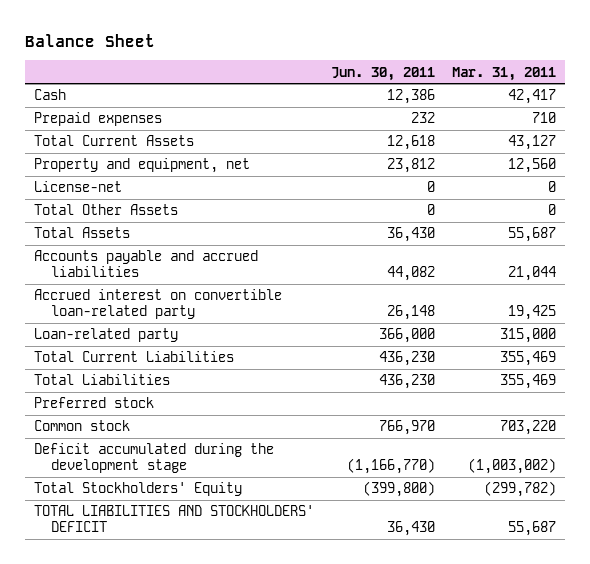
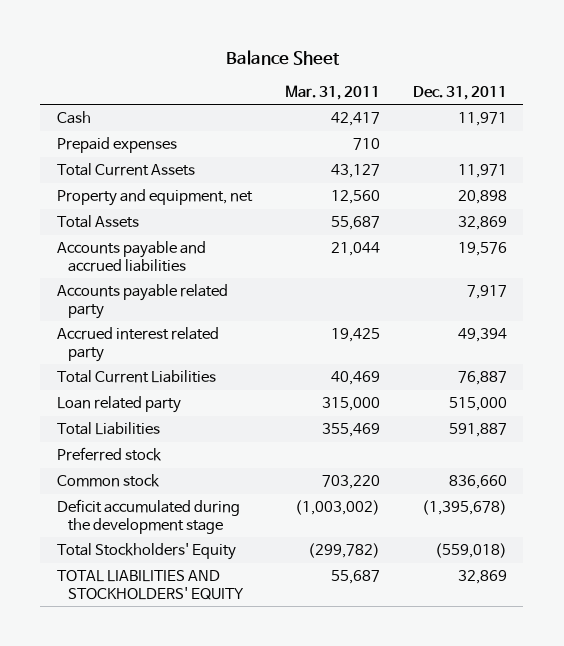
- | Jun. 30, 2011 | Mar. 31, 2011
+ | Mar. 31, 2011 | Dec. 31, 2011
- License-net | 0 | 0
- Total Other Assets | 0 | 0
- Accrued interest on convertible loan-related party | 26,148 | 19,425
- Loan-related party | 366,000 | 315,000
- Total Current Liabilities | 436,230 | 355,469
+ Accounts payable related party | | 7,917
+ Accrued interest related party | 19,425 | 49,394
+ Total Current Liabilities | 40,469 | 76,887
+ Loan related party | 315,000 | 515,000
- TOTAL LIABILITIES AND STOCKHOLDERS' DEFICIT | 36,430 | 55,687
+ TOTAL LIABILITIES AND STOCKHOLDERS' EQUITY | 55,687 | 32,869

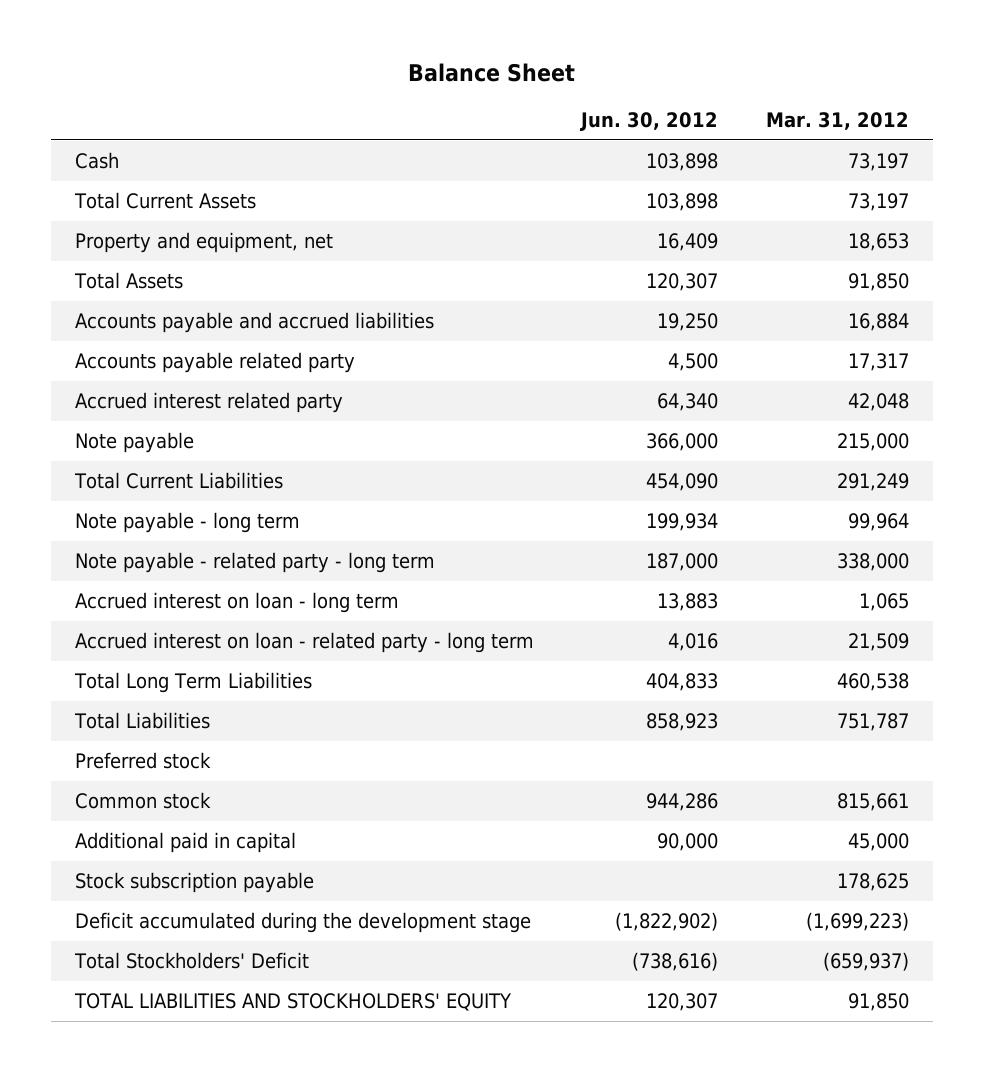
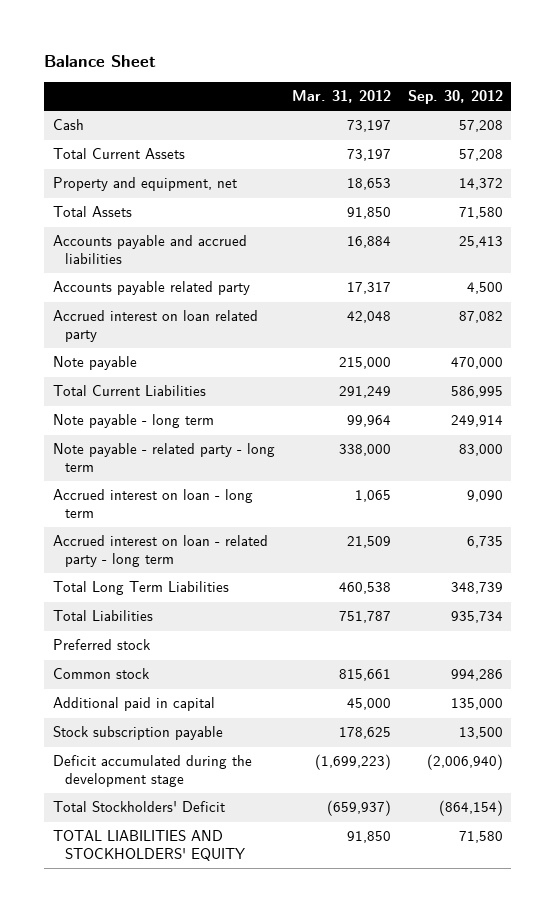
- | Jun. 30, 2012 | Mar. 31, 2012
+ | Mar. 31, 2012 | Sep. 30, 2012
- Accrued interest related party | 64,340 | 42,048
+ Accrued interest on loan related party | 42,048 | 87,082

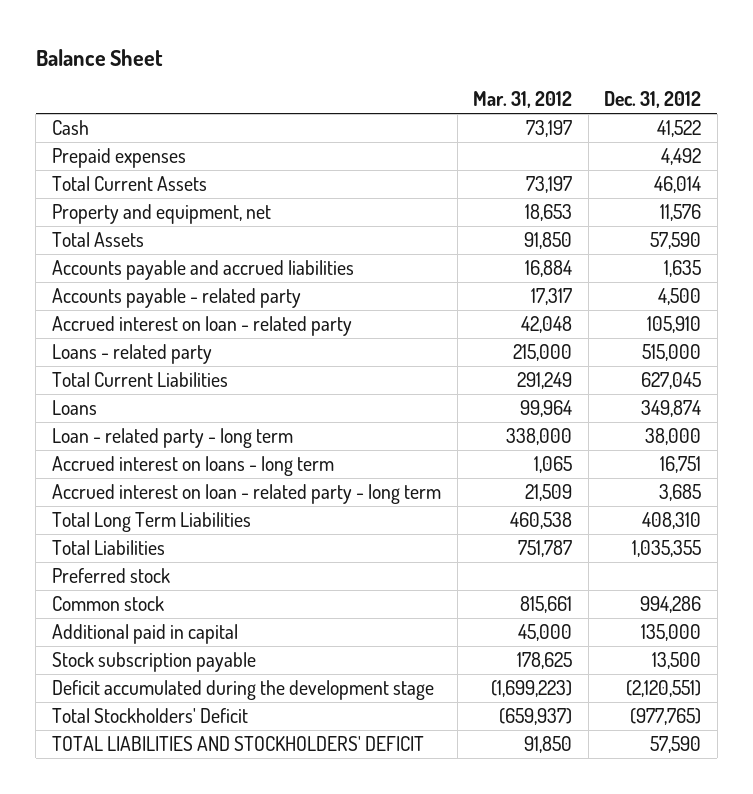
- | Mar. 31, 2012 | Sep. 30, 2012
+ | Mar. 31, 2012 | Dec. 31, 2012
+ Prepaid expenses | | 4,492
- Accounts payable related party | 17,317 | 4,500
- Accrued interest on loan related party | 42,048 | 87,082
- Note payable | 215,000 | 470,000
+ Accounts payable - related party | 17,317 | 4,500
+ Accrued interest on loan - related party | 42,048 | 105,910
+ Loans - related party | 215,000 | 515,000
- Note payable - long term | 99,964 | 249,914
- Note payable - related party - long term | 338,000 | 83,000
- Accrued interest on loan - long term | 1,065 | 9,090
+ Loans | 99,964 | 349,874
+ Loan - related party - long term | 338,000 | 38,000
+ Accrued interest on loans - long term | 1,065 | 16,751
- TOTAL LIABILITIES AND STOCKHOLDERS' EQUITY | 91,850 | 71,580
+ TOTAL LIABILITIES AND STOCKHOLDERS' DEFICIT | 91,850 | 57,590

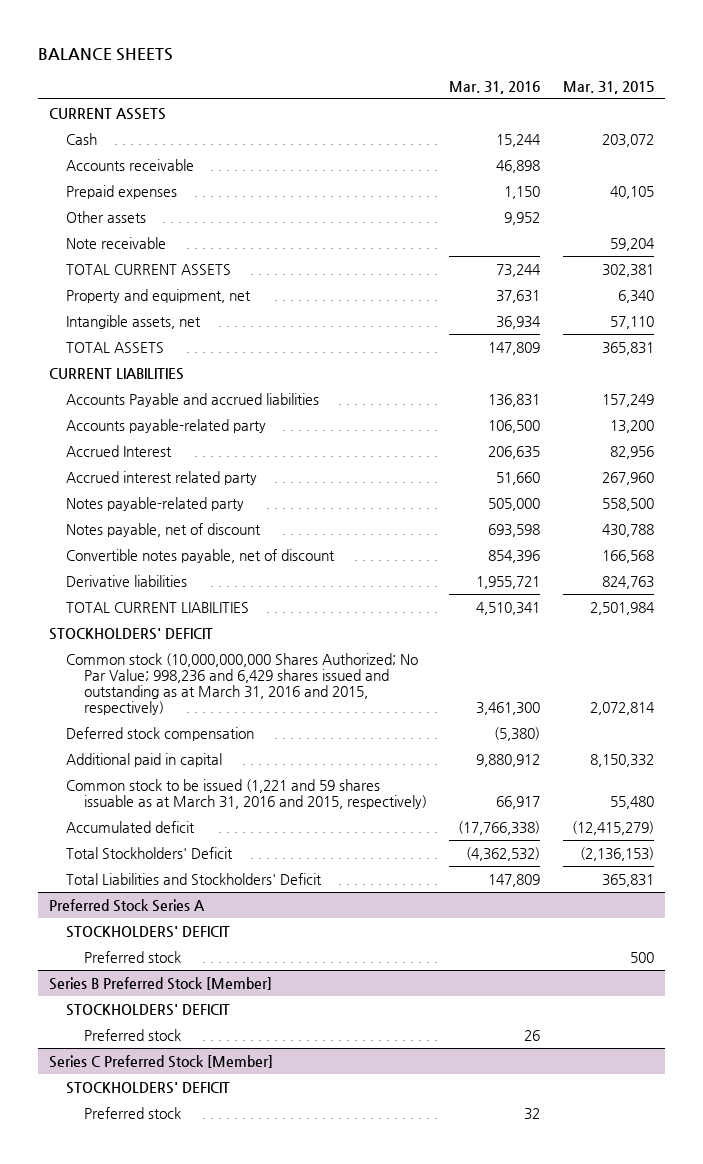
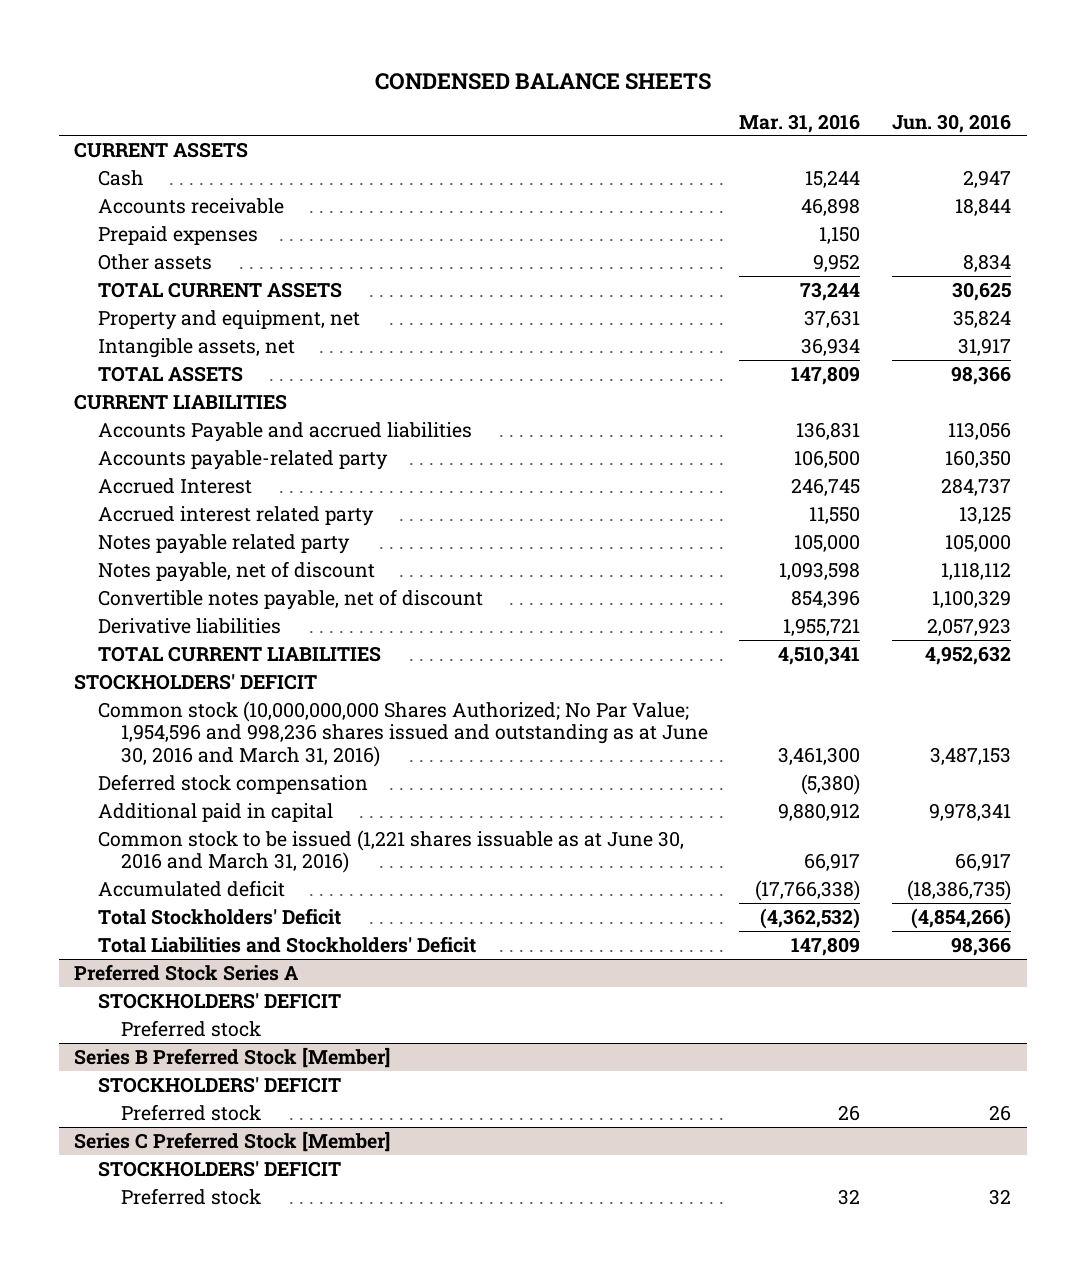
- BALANCE SHEETS
+ CONDENSED BALANCE SHEETS
- | Mar. 31, 2016 | Mar. 31, 2015
+ | Mar. 31, 2016 | Jun. 30, 2016
- Note receivable | | 59,204
- Accrued Interest | 206,635 | 82,956
- Accrued interest related party | 51,660 | 267,960
- Notes payable-related party | 505,000 | 558,500
- Notes payable, net of discount | 693,598 | 430,788
+ Accrued Interest | 246,745 | 284,737
+ Accrued interest related party | 11,550 | 13,125
+ Notes payable related party | 105,000 | 105,000
+ Notes payable, net of discount | 1,093,598 | 1,118,112
- Common stock (10,000,000,000 Shares Authorized; No Par Value; 998,236 and 6,429 shares issued and outstanding as at March 31, 2016 and 2015, respectively) | 3,461,300 | 2,072,814
+ Common stock (10,000,000,000 Shares Authorized; No Par Value; 1,954,596 and 998,236 shares issued and outstanding as at June 30, 2016 and March 31, 2016) | 3,461,300 | 3,487,153
- Common stock to be issued (1,221 and 59 shares issuable as at March 31, 2016 and 2015, respectively) | 66,917 | 55,480
+ Common stock to be issued (1,221 shares issuable as at June 30, 2016 and March 31, 2016) | 66,917 | 66,917

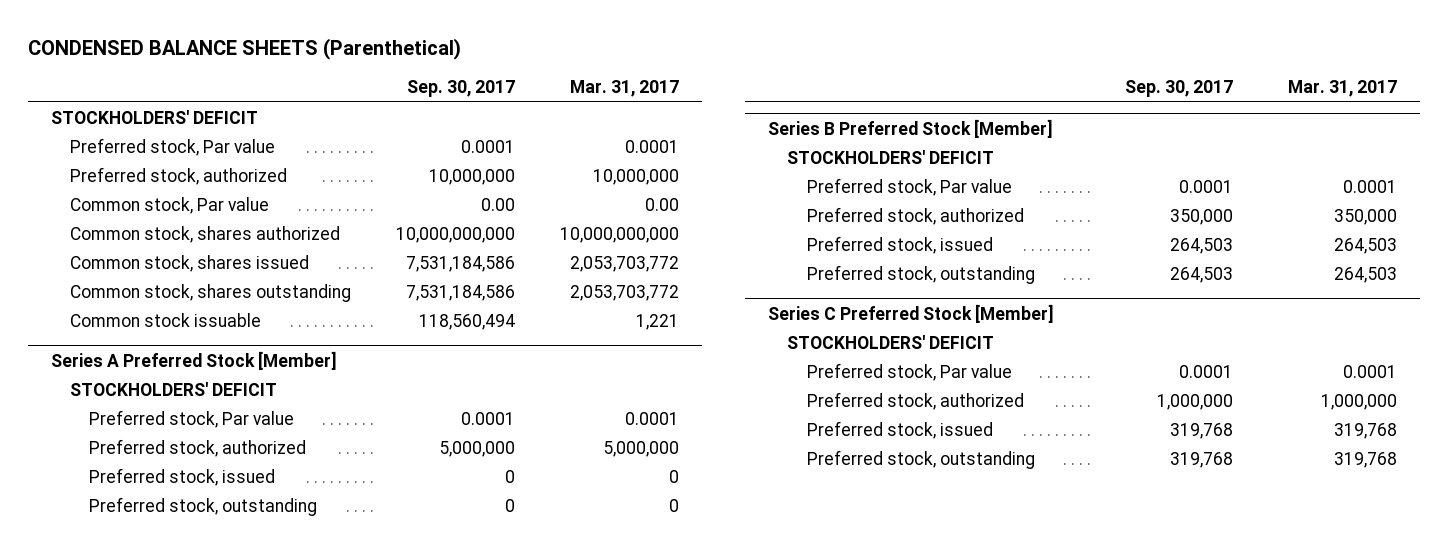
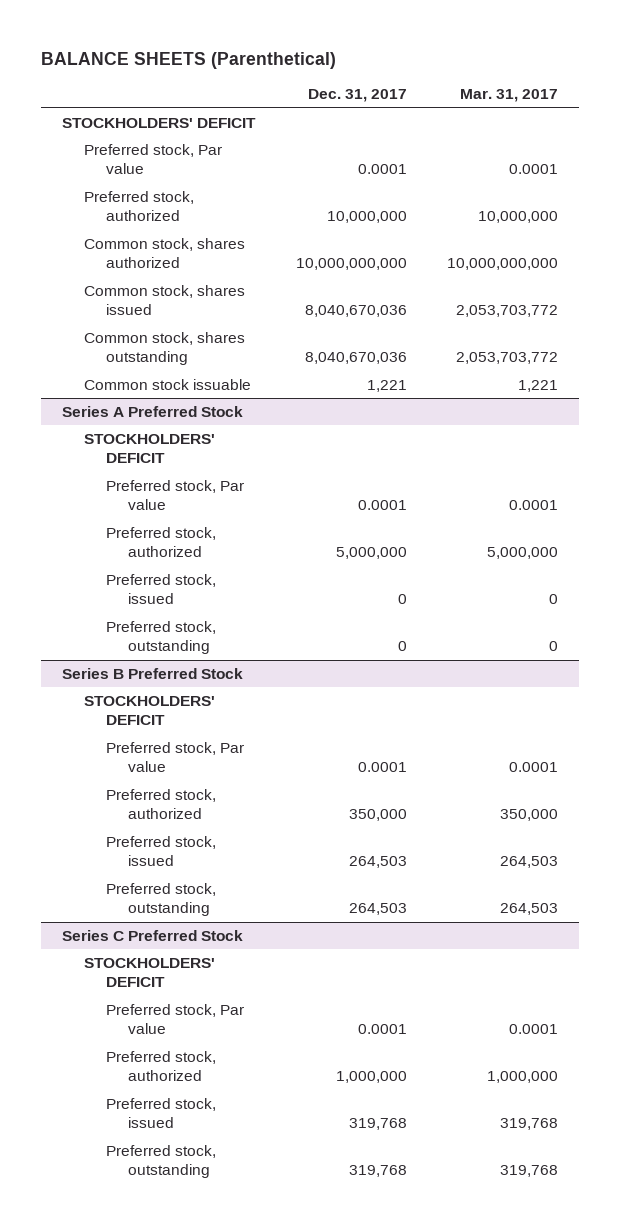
- CONDENSED BALANCE SHEETS (Parenthetical)
+ BALANCE SHEETS (Parenthetical)
- | Sep. 30, 2017 | Mar. 31, 2017
+ | Dec. 31, 2017 | Mar. 31, 2017
- Common stock, Par value | 0.00 | 0.00
- Series A Preferred Stock [Member]
+ Series A Preferred Stock
- Series B Preferred Stock [Member]
+ Series B Preferred Stock
- Series C Preferred Stock [Member]
+ Series C Preferred Stock

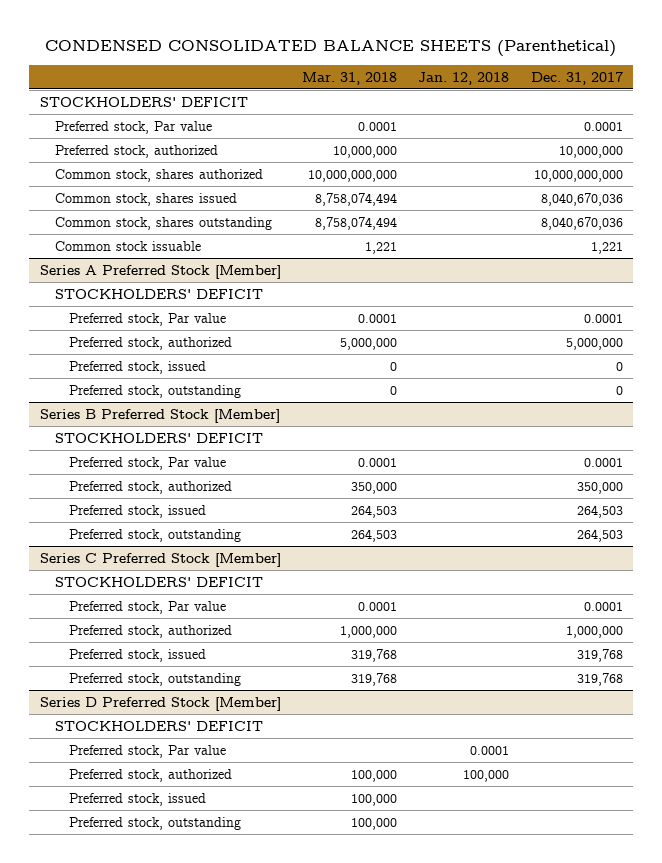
- BALANCE SHEETS (Parenthetical)
+ CONDENSED CONSOLIDATED BALANCE SHEETS (Parenthetical)
- | Dec. 31, 2017 | Mar. 31, 2017
+ | Mar. 31, 2018 | Jan. 12, 2018 | Dec. 31, 2017
- Series A Preferred Stock
+ Series A Preferred Stock [Member]
- Series B Preferred Stock
+ Series B Preferred Stock [Member]
- Series C Preferred Stock
+ Series C Preferred Stock [Member]
+ Series D Preferred Stock [Member]
+ STOCKHOLDERS' DEFICIT
+ Preferred stock, Par value | | 0.0001 |
+ Preferred stock, authorized | 100,000 | 100,000 |
+ Preferred stock, issued | 100,000 | |
+ Preferred stock, outstanding | 100,000 | |

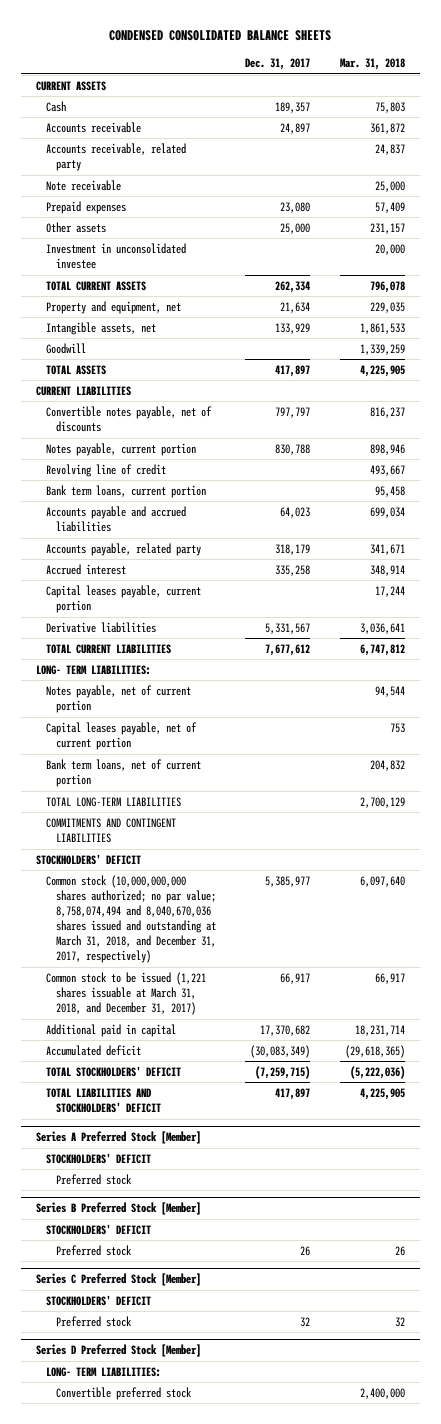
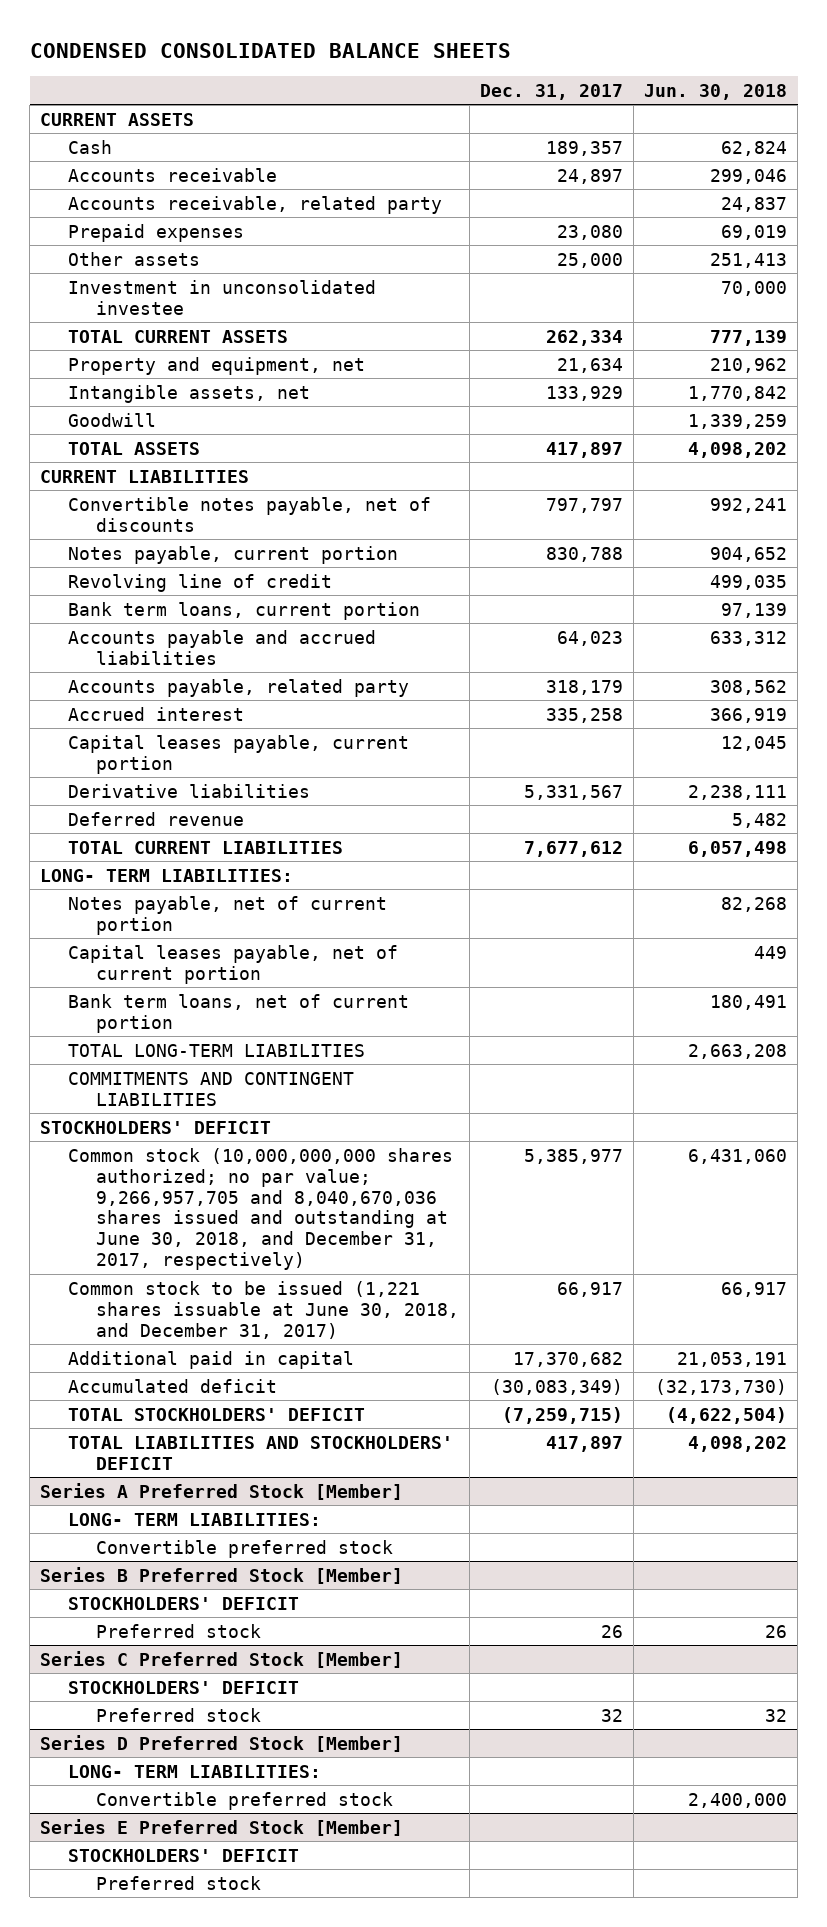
- | Dec. 31, 2017 | Mar. 31, 2018
+ | Dec. 31, 2017 | Jun. 30, 2018
- Note receivable | | 25,000
+ Deferred revenue | | 5,482
- Common stock (10,000,000,000 shares authorized; no par value; 8,758,074,494 and 8,040,670,036 shares issued and outstanding at March 31, 2018, and December 31, 2017, respectively) | 5,385,977 | 6,097,640
- Common stock to be issued (1,221 shares issuable at March 31, 2018, and December 31, 2017) | 66,917 | 66,917
+ Common stock (10,000,000,000 shares authorized; no par value; 9,266,957,705 and 8,040,670,036 shares issued and outstanding at June 30, 2018, and December 31, 2017, respectively) | 5,385,977 | 6,431,060
+ Common stock to be issued (1,221 shares issuable at June 30, 2018, and December 31, 2017) | 66,917 | 66,917
@ Series A Preferred Stock [Member]
- STOCKHOLDERS' DEFICIT
- Preferred stock
+ LONG- TERM LIABILITIES:
+ Convertible preferred stock
+ Series E Preferred Stock [Member]
+ STOCKHOLDERS' DEFICIT
+ Preferred stock

